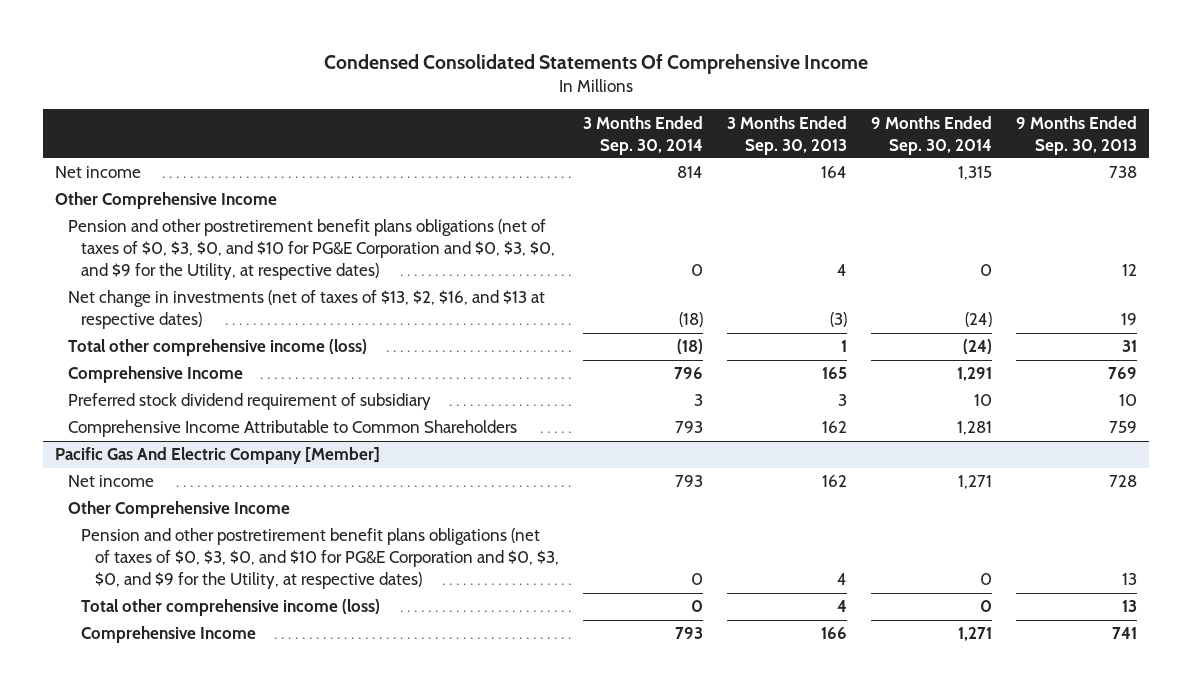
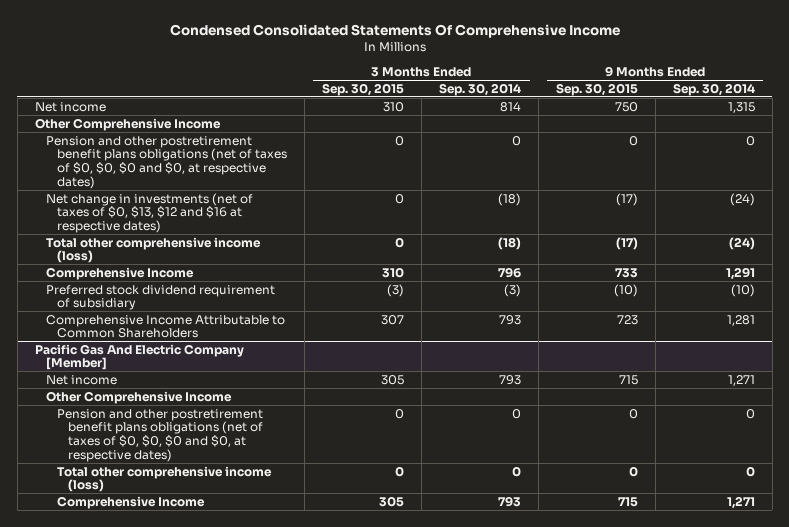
- | 3 Months Ended Sep. 30, 2014 | 3 Months Ended Sep. 30, 2013 | 9 Months Ended Sep. 30, 2014 | 9 Months Ended Sep. 30, 2013
+ | 3 Months Ended Sep. 30, 2015 | 3 Months Ended Sep. 30, 2014 | 9 Months Ended Sep. 30, 2015 | 9 Months Ended Sep. 30, 2014
- Pension and other postretirement benefit plans obligations (net of taxes of $0, $3, $0, and $10 for PG&E Corporation and $0, $3, $0, and $9 for the Utility, at respective dates) | 0 | 4 | 0 | 12
- Net change in investments (net of taxes of $13, $2, $16, and $13 at respective dates) | (18) | (3) | (24) | 19
+ Pension and other postretirement benefit plans obligations (net of taxes of $0, $0, $0 and $0, at respective dates) | 0 | 0 | 0 | 0
+ Net change in investments (net of taxes of $0, $13, $12 and $16 at respective dates) | 0 | (18) | (17) | (24)
- Preferred stock dividend requirement of subsidiary | 3 | 3 | 10 | 10
+ Preferred stock dividend requirement of subsidiary | (3) | (3) | (10) | (10)
@ Pacific Gas And Electric Company [Member]
- Pension and other postretirement benefit plans obligations (net of taxes of $0, $3, $0, and $10 for PG&E Corporation and $0, $3, $0, and $9 for the Utility, at respective dates) | 0 | 4 | 0 | 13
+ Pension and other postretirement benefit plans obligations (net of taxes of $0, $0, $0 and $0, at respective dates) | 0 | 0 | 0 | 0

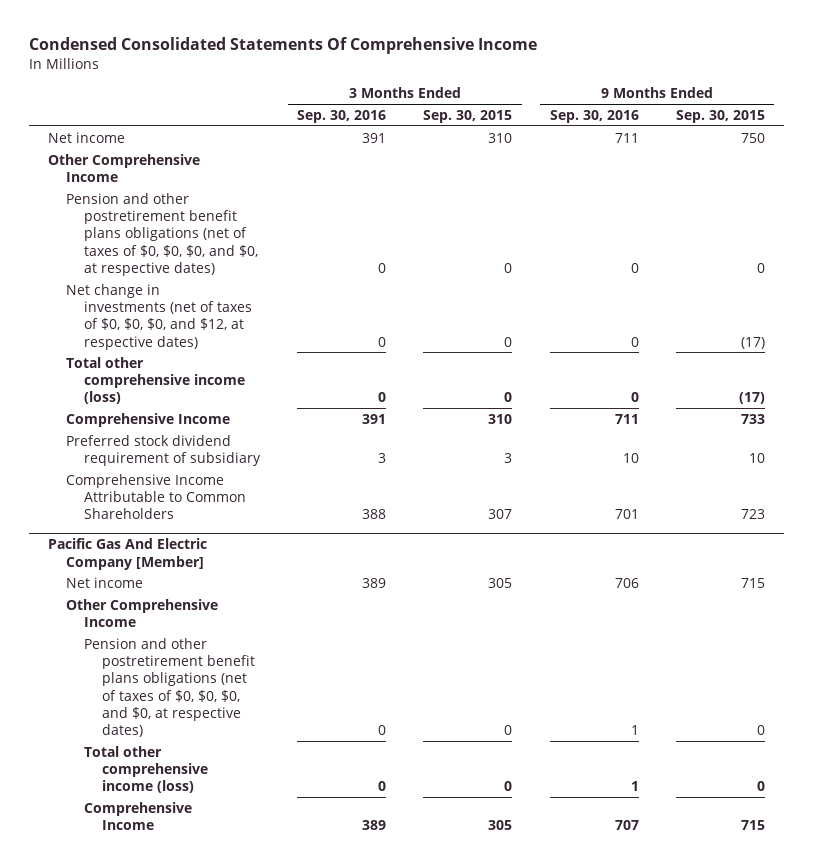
- | 3 Months Ended Sep. 30, 2015 | 3 Months Ended Sep. 30, 2014 | 9 Months Ended Sep. 30, 2015 | 9 Months Ended Sep. 30, 2014
+ | 3 Months Ended Sep. 30, 2016 | 3 Months Ended Sep. 30, 2015 | 9 Months Ended Sep. 30, 2016 | 9 Months Ended Sep. 30, 2015
- Pension and other postretirement benefit plans obligations (net of taxes of $0, $0, $0 and $0, at respective dates) | 0 | 0 | 0 | 0
- Net change in investments (net of taxes of $0, $13, $12 and $16 at respective dates) | 0 | (18) | (17) | (24)
+ Pension and other postretirement benefit plans obligations (net of taxes of $0, $0, $0, and $0, at respective dates) | 0 | 0 | 0 | 0
+ Net change in investments (net of taxes of $0, $0, $0, and $12, at respective dates) | 0 | 0 | 0 | (17)
- Preferred stock dividend requirement of subsidiary | (3) | (3) | (10) | (10)
+ Preferred stock dividend requirement of subsidiary | 3 | 3 | 10 | 10
@ Pacific Gas And Electric Company [Member]
- Pension and other postretirement benefit plans obligations (net of taxes of $0, $0, $0 and $0, at respective dates) | 0 | 0 | 0 | 0
+ Pension and other postretirement benefit plans obligations (net of taxes of $0, $0, $0, and $0, at respective dates) | 0 | 0 | 1 | 0

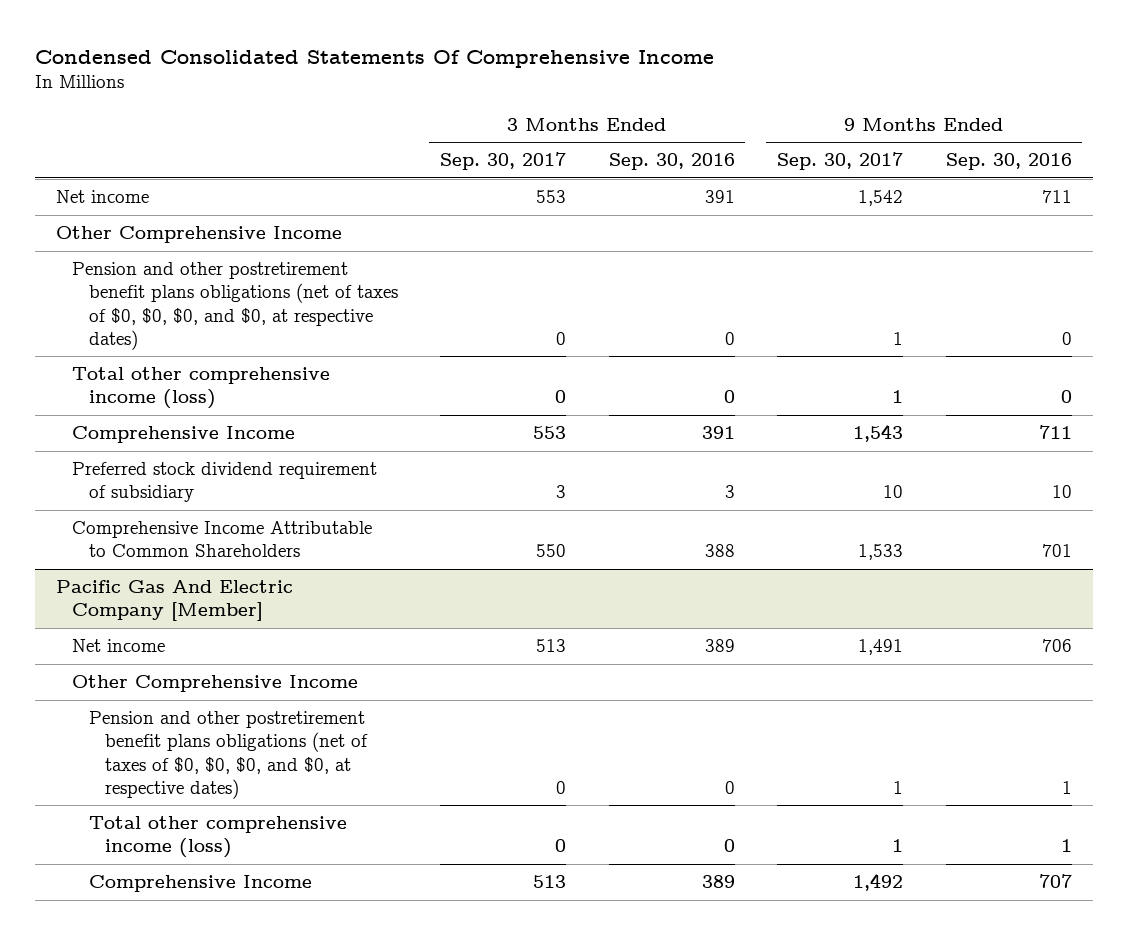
- | 3 Months Ended Sep. 30, 2016 | 3 Months Ended Sep. 30, 2015 | 9 Months Ended Sep. 30, 2016 | 9 Months Ended Sep. 30, 2015
+ | 3 Months Ended Sep. 30, 2017 | 3 Months Ended Sep. 30, 2016 | 9 Months Ended Sep. 30, 2017 | 9 Months Ended Sep. 30, 2016
- Net change in investments (net of taxes of $0, $0, $0, and $12, at respective dates) | 0 | 0 | 0 | (17)

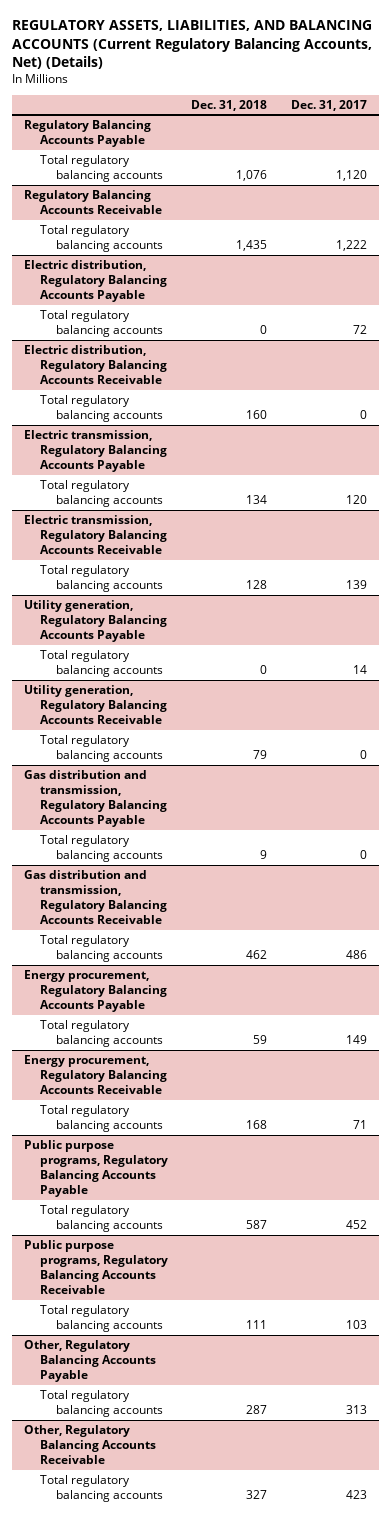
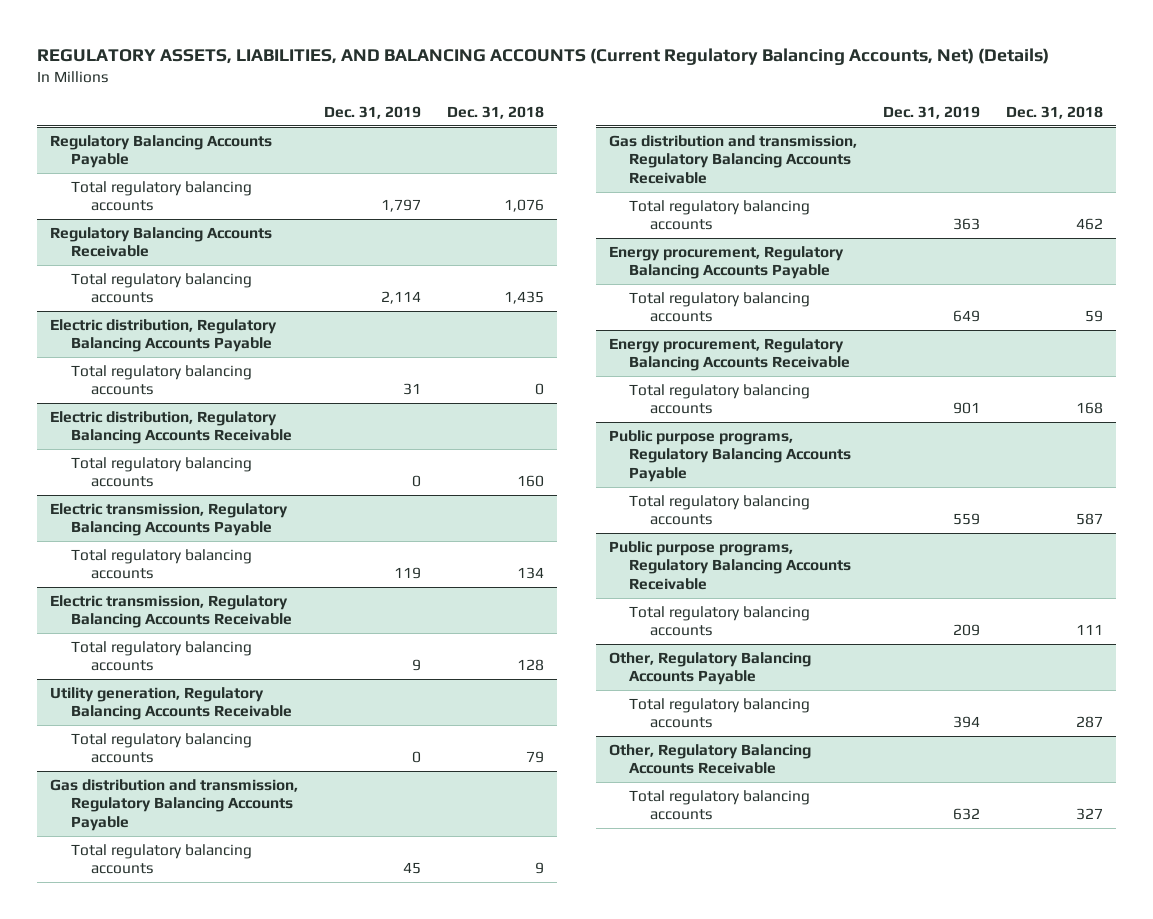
- | Dec. 31, 2018 | Dec. 31, 2017
+ | Dec. 31, 2019 | Dec. 31, 2018
- Utility generation, Regulatory Balancing Accounts Payable
- Total regulatory balancing accounts | 0 | 14

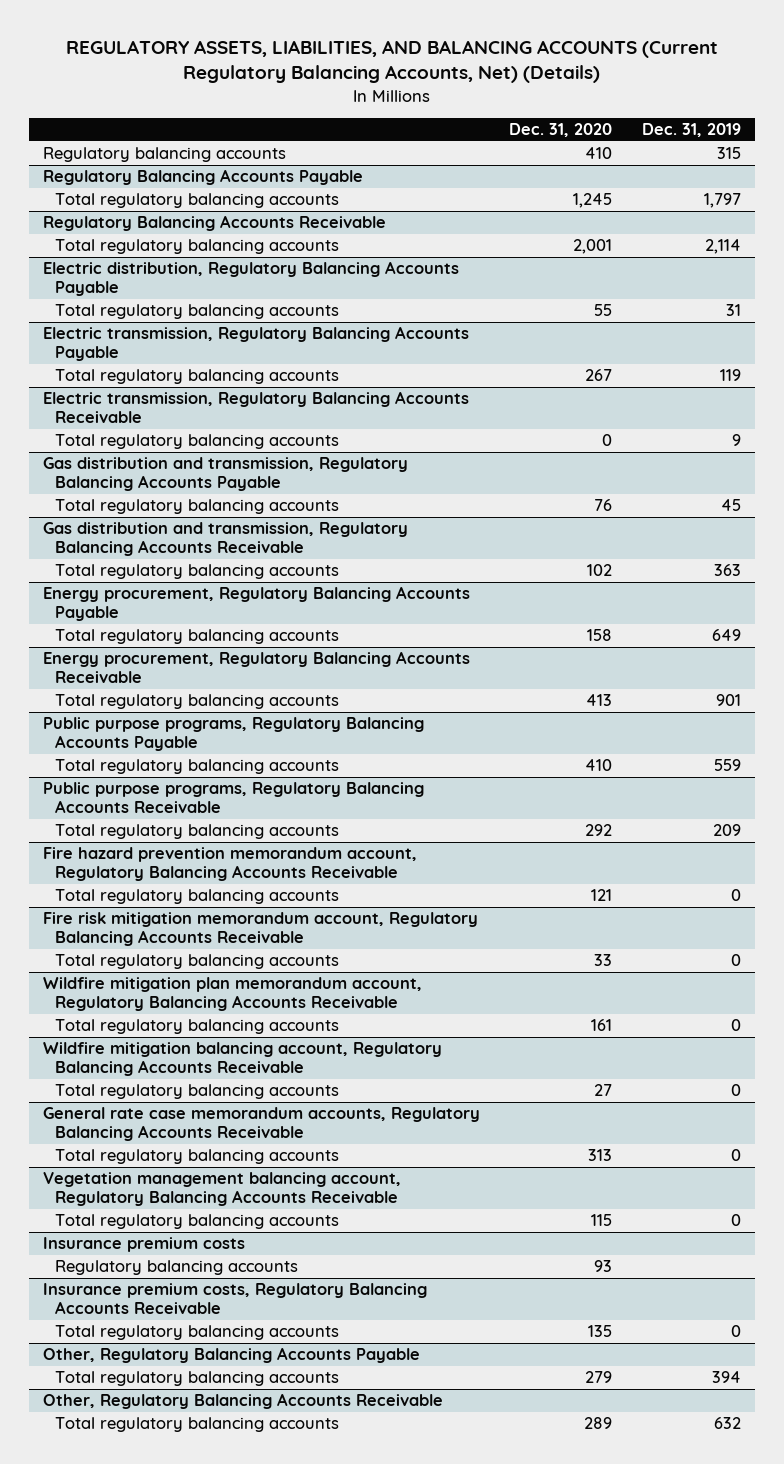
- | Dec. 31, 2019 | Dec. 31, 2018
+ | Dec. 31, 2020 | Dec. 31, 2019
+ Regulatory balancing accounts | 410 | 315
- Electric distribution, Regulatory Balancing Accounts Receivable
- Total regulatory balancing accounts | 0 | 160
- Utility generation, Regulatory Balancing Accounts Receivable
- Total regulatory balancing accounts | 0 | 79
+ Fire hazard prevention memorandum account, Regulatory Balancing Accounts Receivable
+ Total regulatory balancing accounts | 121 | 0
+ Fire risk mitigation memorandum account, Regulatory Balancing Accounts Receivable
+ Total regulatory balancing accounts | 33 | 0
+ Wildfire mitigation plan memorandum account, Regulatory Balancing Accounts Receivable
+ Total regulatory balancing accounts | 161 | 0
+ Wildfire mitigation balancing account, Regulatory Balancing Accounts Receivable
+ Total regulatory balancing accounts | 27 | 0
+ General rate case memorandum accounts, Regulatory Balancing Accounts Receivable
+ Total regulatory balancing accounts | 313 | 0
+ Vegetation management balancing account, Regulatory Balancing Accounts Receivable
+ Total regulatory balancing accounts | 115 | 0
+ Insurance premium costs
+ Regulatory balancing accounts | 93 |
+ Insurance premium costs, Regulatory Balancing Accounts Receivable
+ Total regulatory balancing accounts | 135 | 0

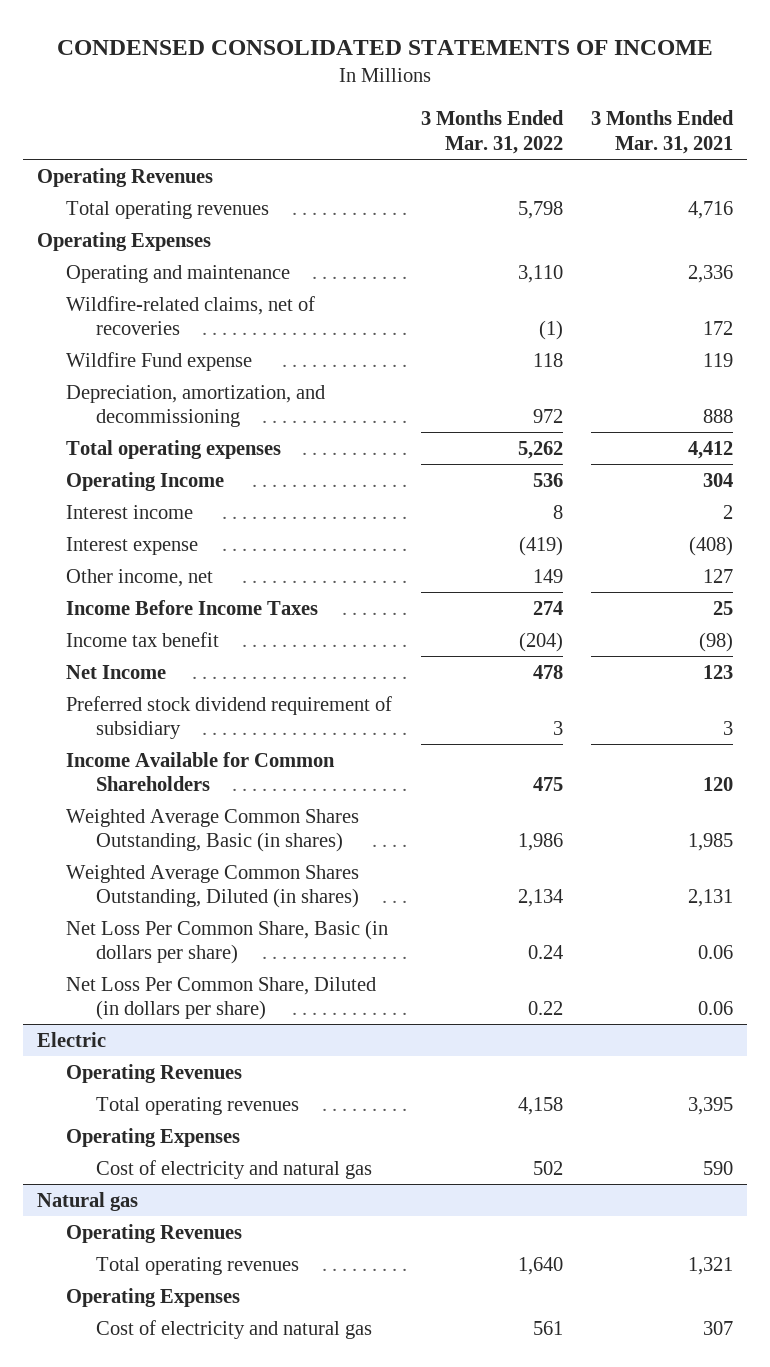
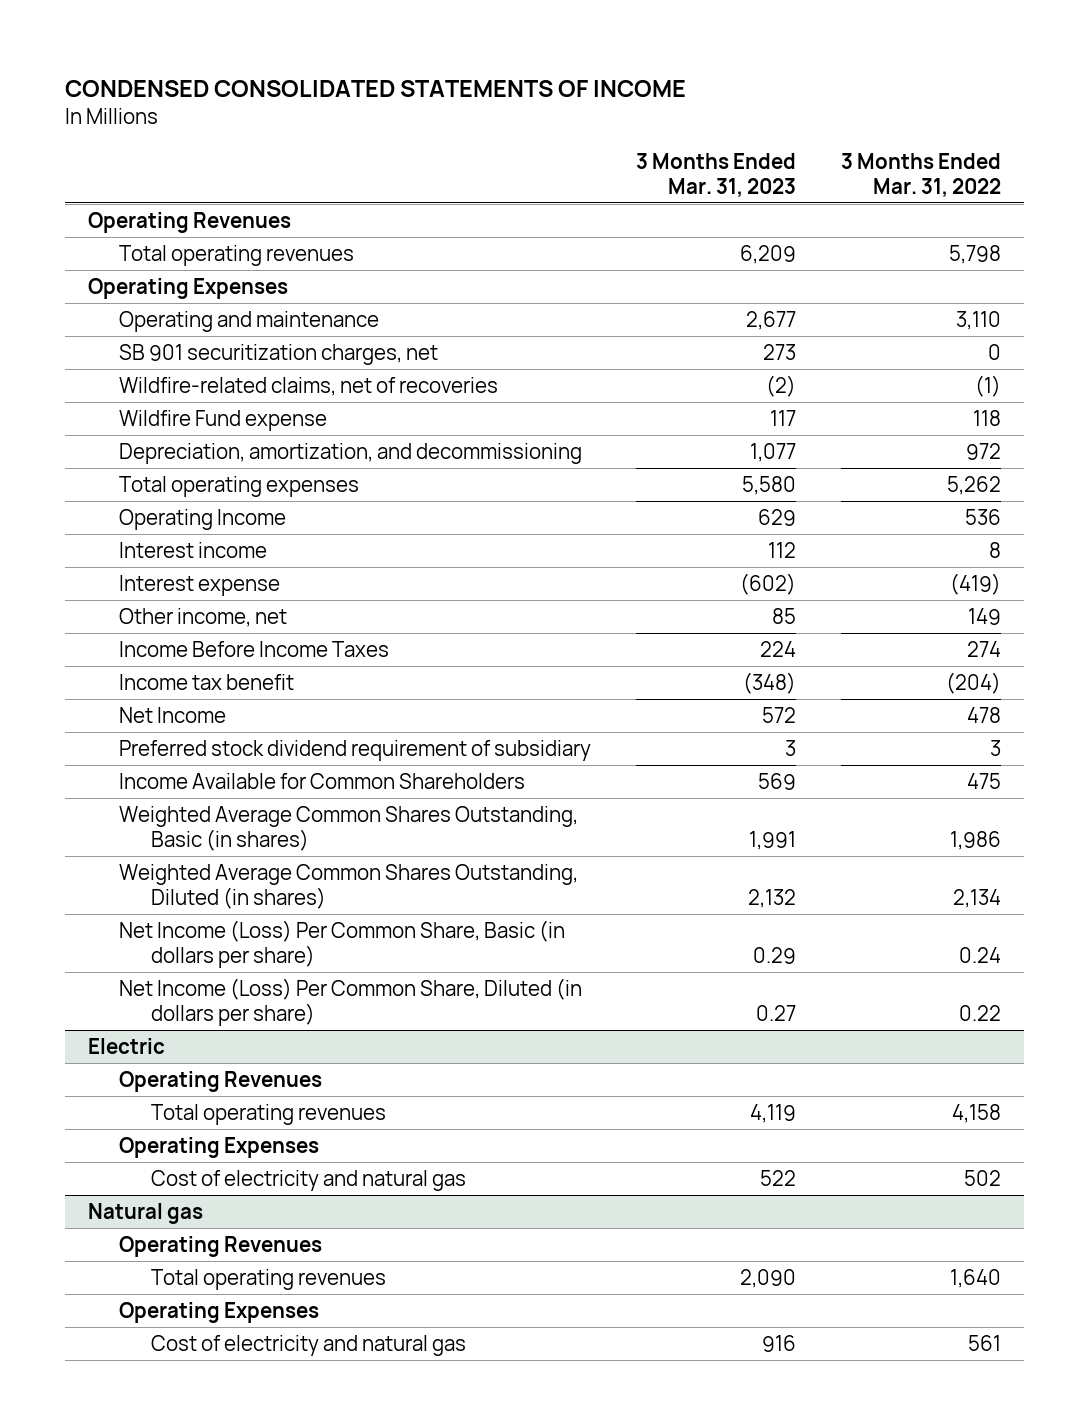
- | 3 Months Ended Mar. 31, 2022 | 3 Months Ended Mar. 31, 2021
+ | 3 Months Ended Mar. 31, 2023 | 3 Months Ended Mar. 31, 2022
+ SB 901 securitization charges, net | 273 | 0
- Net Loss Per Common Share, Basic (in dollars per share) | 0.24 | 0.06
- Net Loss Per Common Share, Diluted (in dollars per share) | 0.22 | 0.06
+ Net Income (Loss) Per Common Share, Basic (in dollars per share) | 0.29 | 0.24
+ Net Income (Loss) Per Common Share, Diluted (in dollars per share) | 0.27 | 0.22

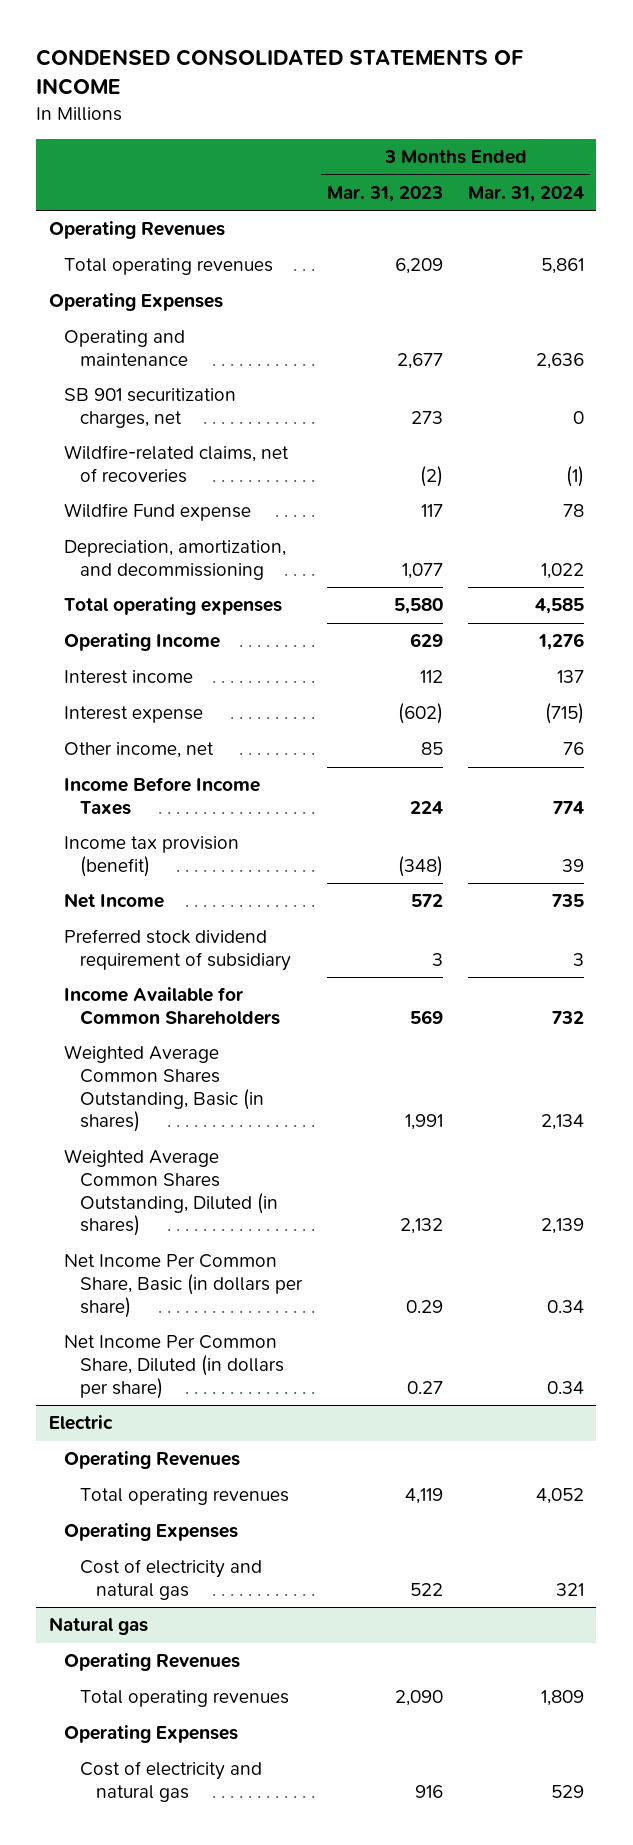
- | 3 Months Ended Mar. 31, 2023 | 3 Months Ended Mar. 31, 2022
+ | 3 Months Ended Mar. 31, 2023 | 3 Months Ended Mar. 31, 2024
- Income tax benefit | (348) | (204)
+ Income tax provision (benefit) | (348) | 39
- Net Income (Loss) Per Common Share, Basic (in dollars per share) | 0.29 | 0.24
- Net Income (Loss) Per Common Share, Diluted (in dollars per share) | 0.27 | 0.22
+ Net Income Per Common Share, Basic (in dollars per share) | 0.29 | 0.34
+ Net Income Per Common Share, Diluted (in dollars per share) | 0.27 | 0.34

